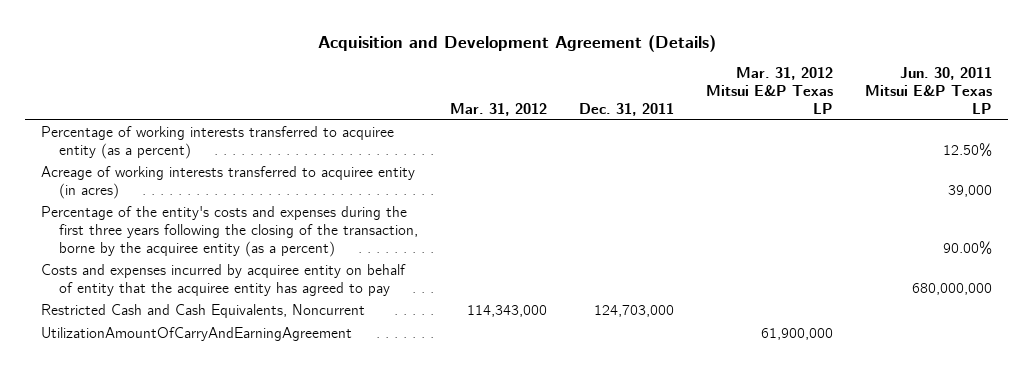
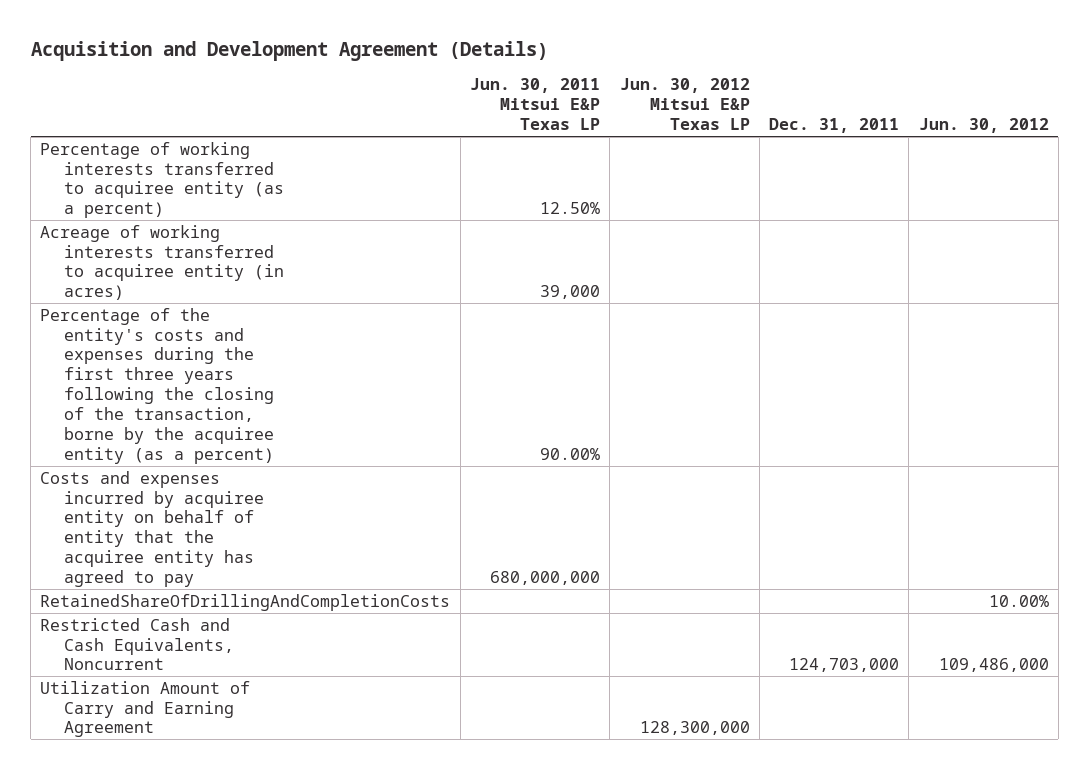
- | Mar. 31, 2012 | Dec. 31, 2011 | Mar. 31, 2012 Mitsui E&P Texas LP | Jun. 30, 2011 Mitsui E&P Texas LP
+ | Jun. 30, 2011 Mitsui E&P Texas LP | Jun. 30, 2012 Mitsui E&P Texas LP | Dec. 31, 2011 | Jun. 30, 2012
+ RetainedShareOfDrillingAndCompletionCosts | | | | 10.00%
- UtilizationAmountOfCarryAndEarningAgreement | | | 61,900,000 |
+ Utilization Amount of Carry and Earning Agreement | | 128,300,000 | |

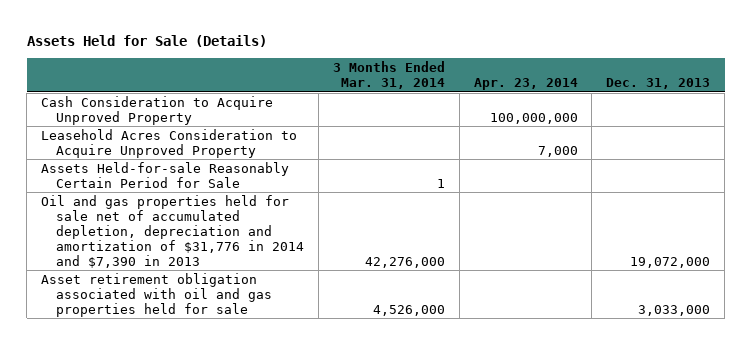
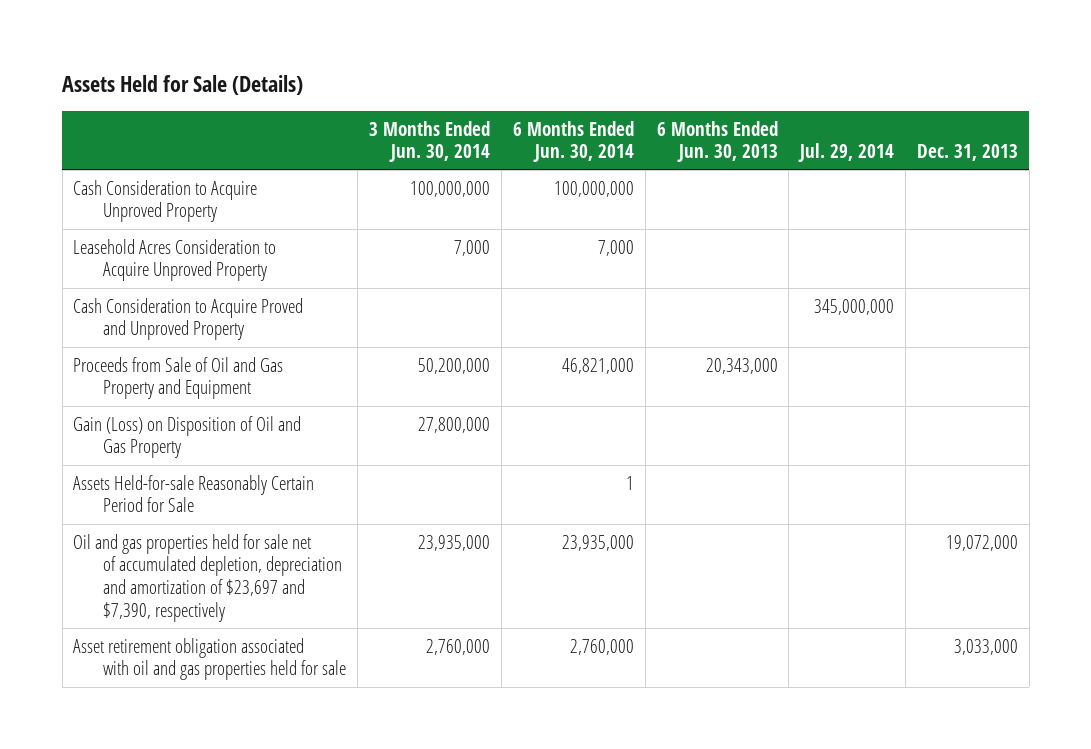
- | 3 Months Ended Mar. 31, 2014 | Apr. 23, 2014 | Dec. 31, 2013
+ | 3 Months Ended Jun. 30, 2014 | 6 Months Ended Jun. 30, 2014 | 6 Months Ended Jun. 30, 2013 | Jul. 29, 2014 | Dec. 31, 2013
+ Cash Consideration to Acquire Proved and Unproved Property | | | | 345,000,000 |
+ Proceeds from Sale of Oil and Gas Property and Equipment | 50,200,000 | 46,821,000 | 20,343,000 | |
+ Gain (Loss) on Disposition of Oil and Gas Property | 27,800,000 | | | |
- Oil and gas properties held for sale net of accumulated depletion, depreciation and amortization of $31,776 in 2014 and $7,390 in 2013 | 42,276,000 | | 19,072,000
+ Oil and gas properties held for sale net of accumulated depletion, depreciation and amortization of $23,697 and $7,390, respectively | 23,935,000 | 23,935,000 | | | 19,072,000

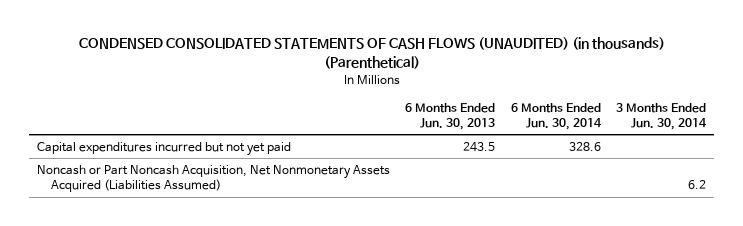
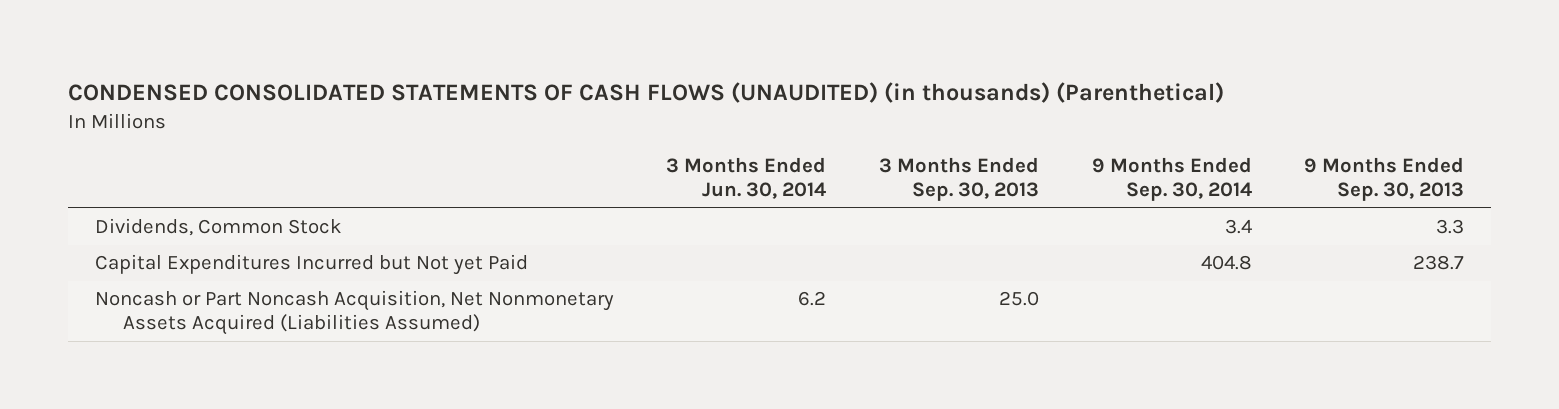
- | 6 Months Ended Jun. 30, 2013 | 6 Months Ended Jun. 30, 2014 | 3 Months Ended Jun. 30, 2014
+ | 3 Months Ended Jun. 30, 2014 | 3 Months Ended Sep. 30, 2013 | 9 Months Ended Sep. 30, 2014 | 9 Months Ended Sep. 30, 2013
- Capital expenditures incurred but not yet paid | 243.5 | 328.6 |
+ Dividends, Common Stock | | | 3.4 | 3.3
+ Capital Expenditures Incurred but Not yet Paid | | | 404.8 | 238.7

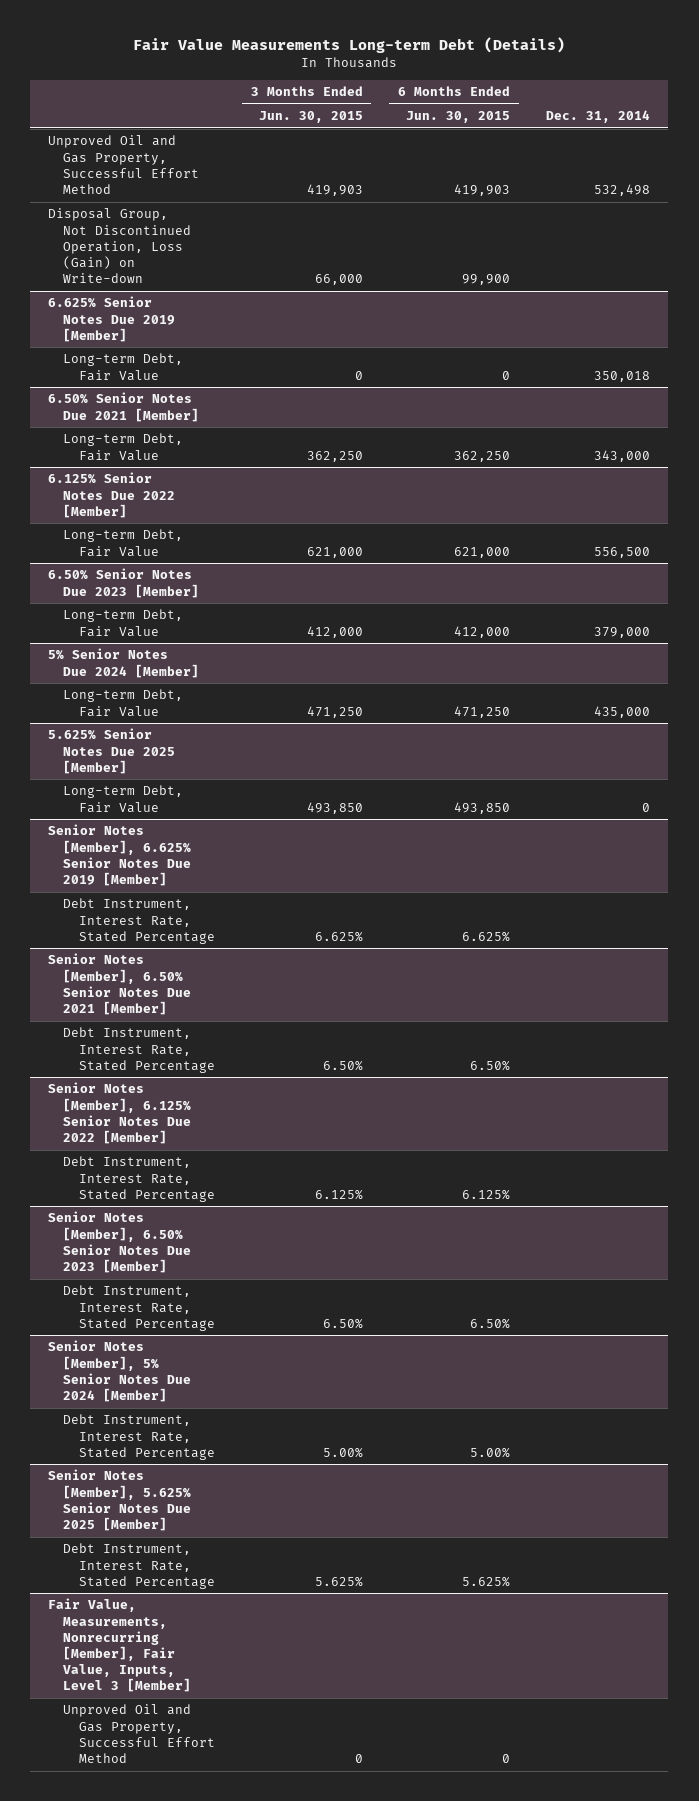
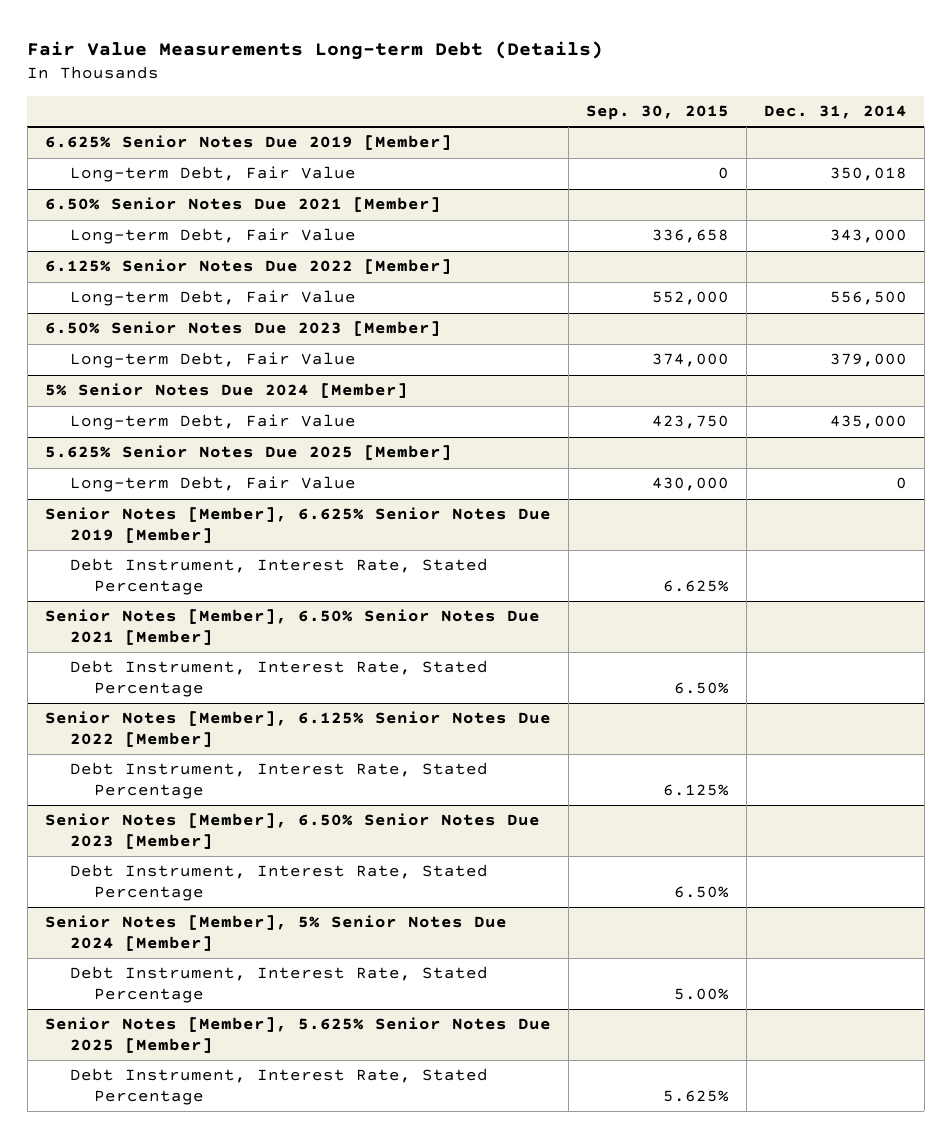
- | 3 Months Ended Jun. 30, 2015 | 6 Months Ended Jun. 30, 2015 | Dec. 31, 2014
+ | Sep. 30, 2015 | Dec. 31, 2014
- Unproved Oil and Gas Property, Successful Effort Method | 419,903 | 419,903 | 532,498
- Disposal Group, Not Discontinued Operation, Loss (Gain) on Write-down | 66,000 | 99,900 |
- Fair Value, Measurements, Nonrecurring [Member], Fair Value, Inputs, Level 3 [Member]
- Unproved Oil and Gas Property, Successful Effort Method | 0 | 0 |

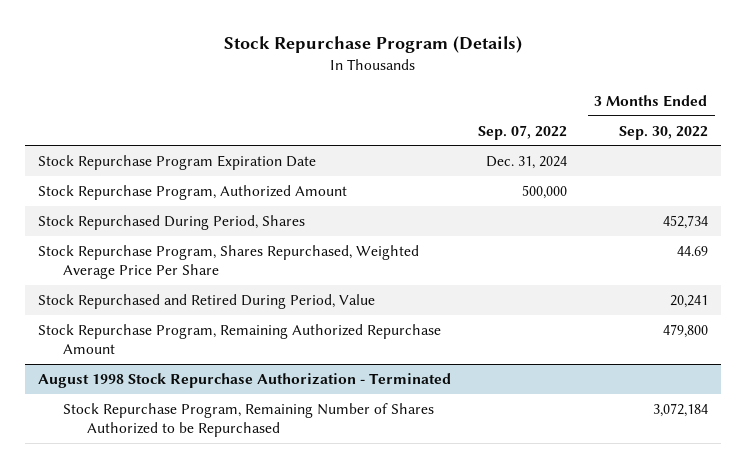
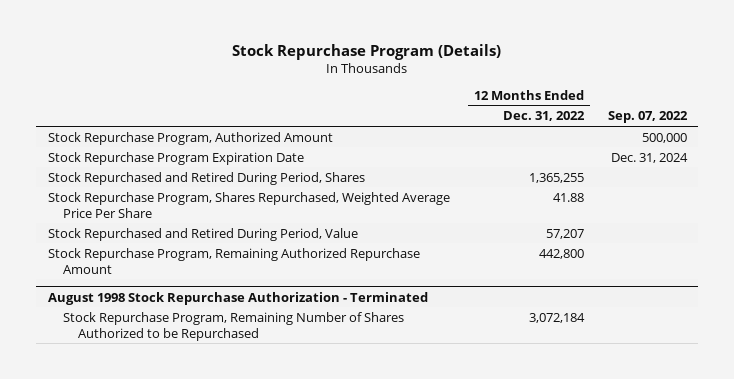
- | Sep. 07, 2022 | 3 Months Ended Sep. 30, 2022
+ | 12 Months Ended Dec. 31, 2022 | Sep. 07, 2022
- Stock Repurchased During Period, Shares | | 452,734
moved down: Stock Repurchase Program Expiration Date | | Dec. 31, 2024
+ Stock Repurchased and Retired During Period, Shares | 1,365,255 |

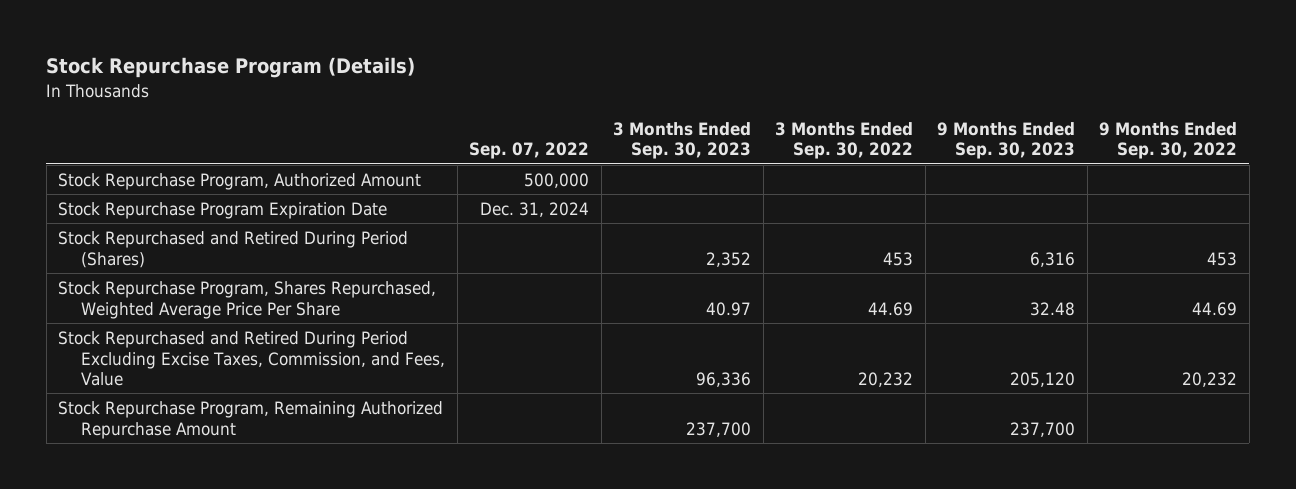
- | 12 Months Ended Dec. 31, 2022 | Sep. 07, 2022
+ | Sep. 07, 2022 | 3 Months Ended Sep. 30, 2023 | 3 Months Ended Sep. 30, 2022 | 9 Months Ended Sep. 30, 2023 | 9 Months Ended Sep. 30, 2022
- Stock Repurchased and Retired During Period, Shares | 1,365,255 |
+ Stock Repurchased and Retired During Period (Shares) | | 2,352 | 453 | 6,316 | 453
- Stock Repurchased and Retired During Period, Value | 57,207 |
+ Stock Repurchased and Retired During Period Excluding Excise Taxes, Commission, and Fees, Value | | 96,336 | 20,232 | 205,120 | 20,232
- August 1998 Stock Repurchase Authorization - Terminated
- Stock Repurchase Program, Remaining Number of Shares Authorized to be Repurchased | 3,072,184 |

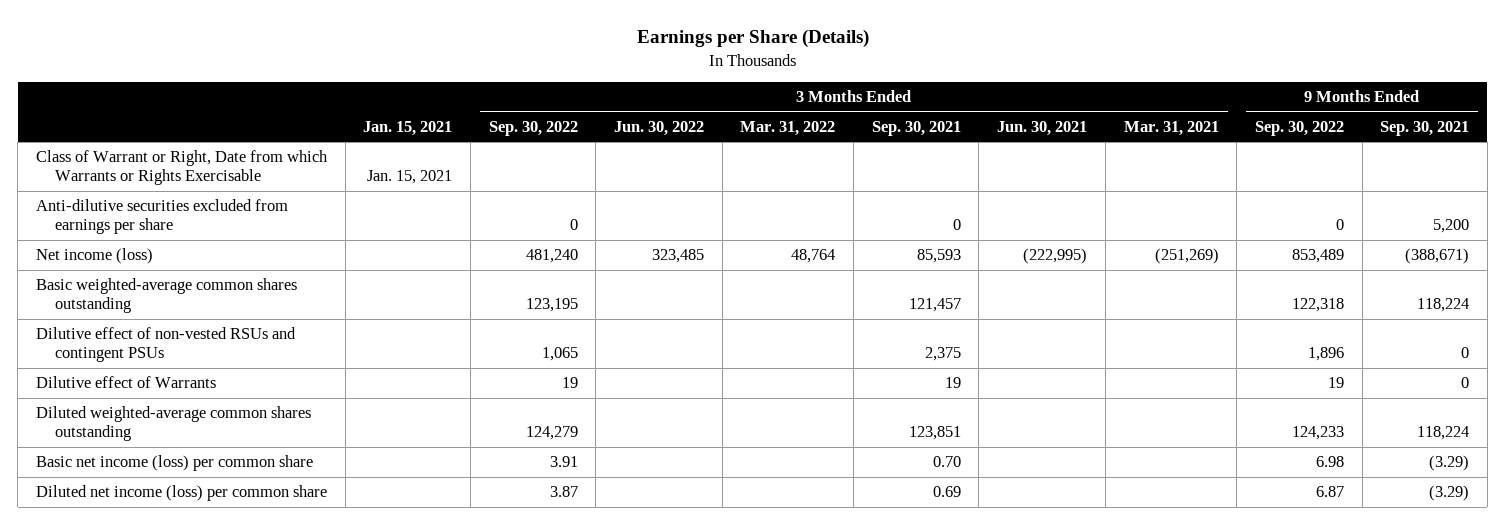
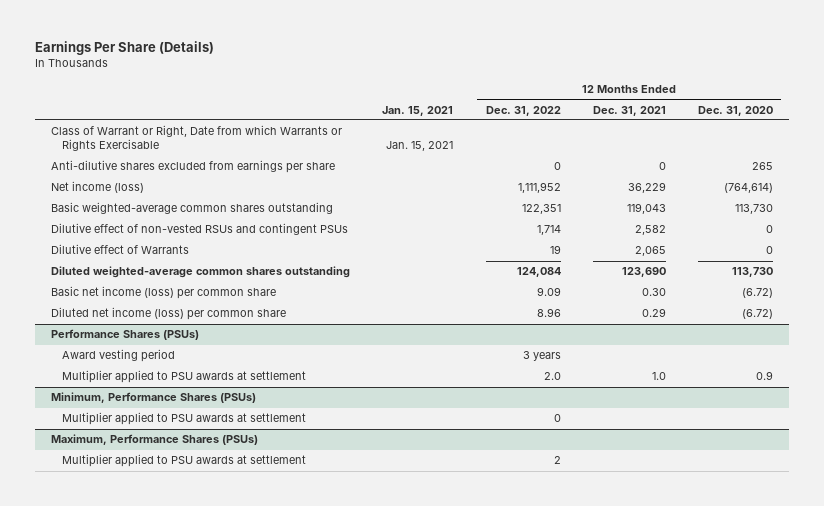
- Earnings per Share (Details)
+ Earnings Per Share (Details)
- | Jan. 15, 2021 | 3 Months Ended Sep. 30, 2022 | 3 Months Ended Jun. 30, 2022 | 3 Months Ended Mar. 31, 2022 | 3 Months Ended Sep. 30, 2021 | 3 Months Ended Jun. 30, 2021 | 3 Months Ended Mar. 31, 2021 | 9 Months Ended Sep. 30, 2022 | 9 Months Ended Sep. 30, 2021
+ | Jan. 15, 2021 | 12 Months Ended Dec. 31, 2022 | 12 Months Ended Dec. 31, 2021 | 12 Months Ended Dec. 31, 2020
- Anti-dilutive securities excluded from earnings per share | | 0 | | | 0 | | | 0 | 5,200
+ Anti-dilutive shares excluded from earnings per share | | 0 | 0 | 265
+ Performance Shares (PSUs)
+ Award vesting period | | 3 years | |
+ Multiplier applied to PSU awards at settlement | | 2.0 | 1.0 | 0.9
+ Minimum, Performance Shares (PSUs)
+ Multiplier applied to PSU awards at settlement | | 0 | |
+ Maximum, Performance Shares (PSUs)
+ Multiplier applied to PSU awards at settlement | | 2 | |

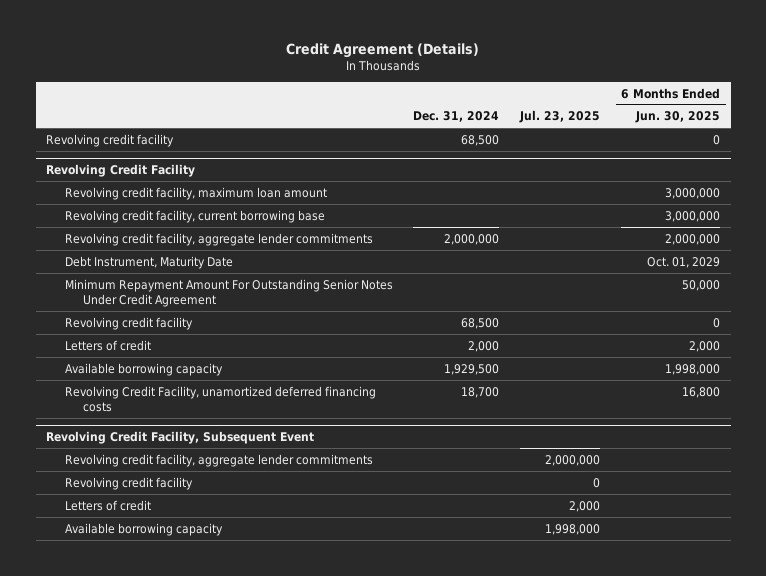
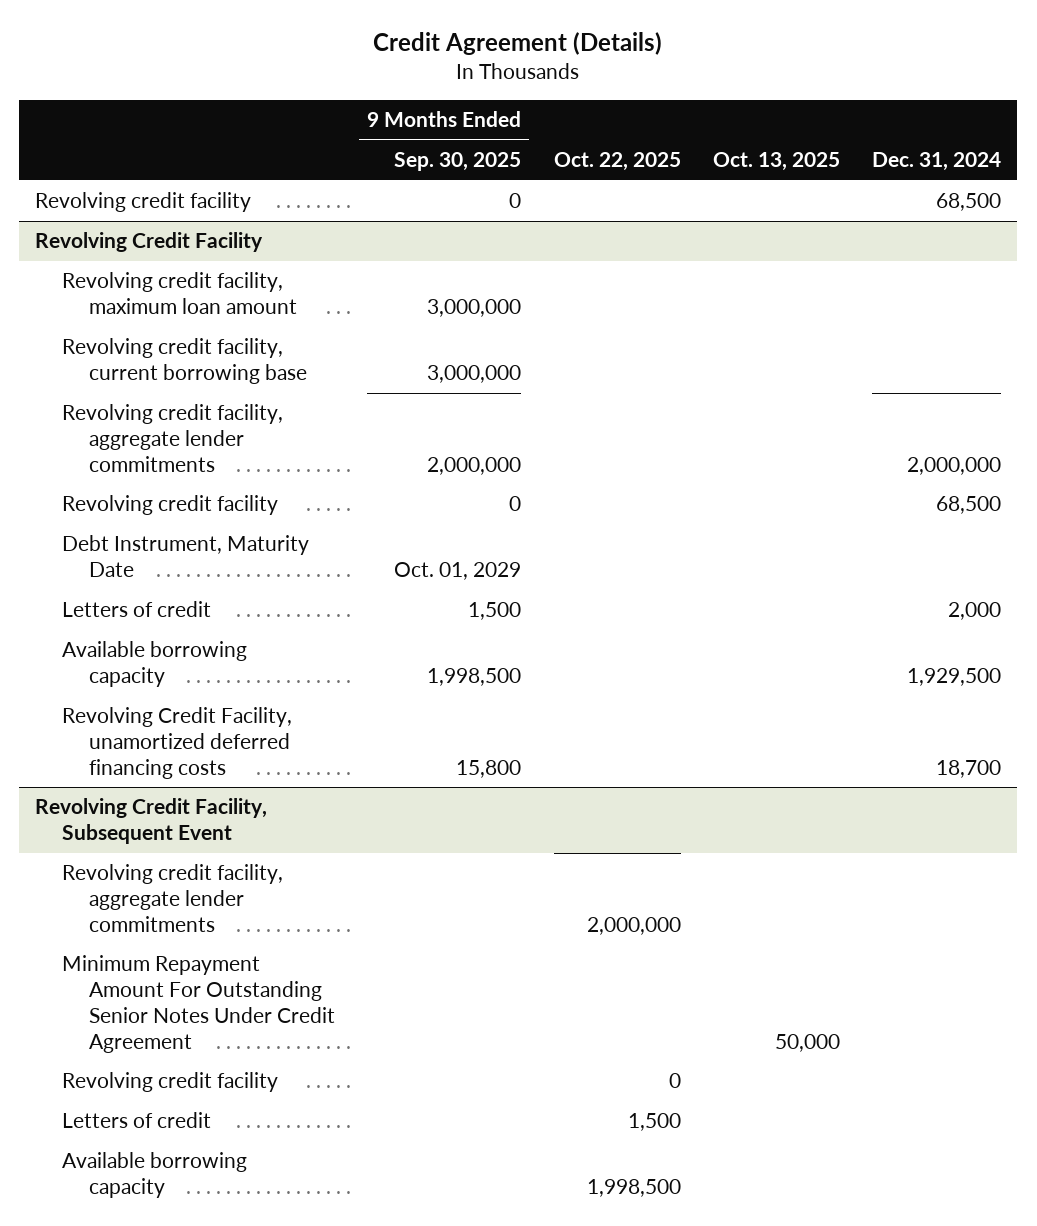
- | Dec. 31, 2024 | Jul. 23, 2025 | 6 Months Ended Jun. 30, 2025
+ | 9 Months Ended Sep. 30, 2025 | Oct. 22, 2025 | Oct. 13, 2025 | Dec. 31, 2024
@ Revolving Credit Facility
- Minimum Repayment Amount For Outstanding Senior Notes Under Credit Agreement | | | 50,000
moved down: Debt Instrument, Maturity Date | Oct. 01, 2029 | | |
@ Revolving Credit Facility, Subsequent Event
+ Minimum Repayment Amount For Outstanding Senior Notes Under Credit Agreement | | | 50,000 |

